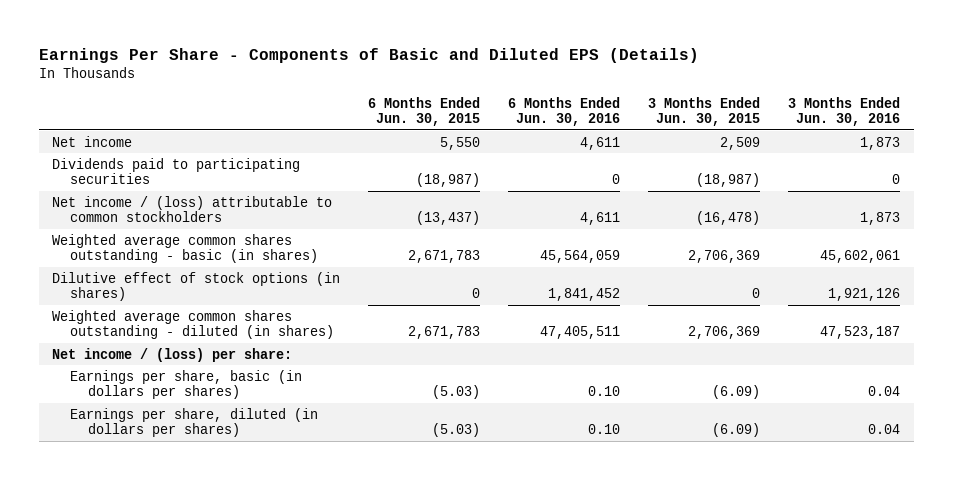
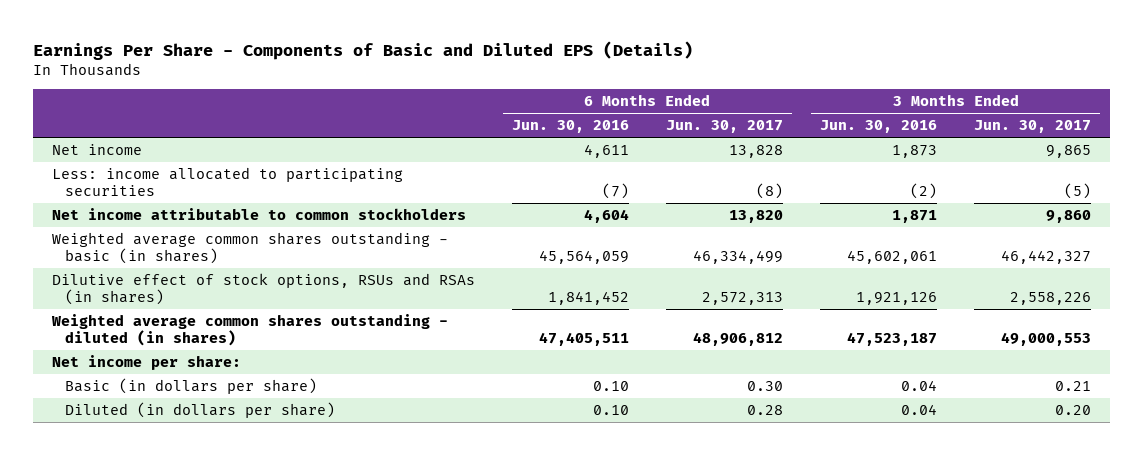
- | 6 Months Ended Jun. 30, 2015 | 6 Months Ended Jun. 30, 2016 | 3 Months Ended Jun. 30, 2015 | 3 Months Ended Jun. 30, 2016
+ | 6 Months Ended Jun. 30, 2016 | 6 Months Ended Jun. 30, 2017 | 3 Months Ended Jun. 30, 2016 | 3 Months Ended Jun. 30, 2017
- Dividends paid to participating securities | (18,987) | 0 | (18,987) | 0
- Net income / (loss) attributable to common stockholders | (13,437) | 4,611 | (16,478) | 1,873
+ Less: income allocated to participating securities | (7) | (8) | (2) | (5)
+ Net income attributable to common stockholders | 4,604 | 13,820 | 1,871 | 9,860
- Dilutive effect of stock options (in shares) | 0 | 1,841,452 | 0 | 1,921,126
+ Dilutive effect of stock options, RSUs and RSAs (in shares) | 1,841,452 | 2,572,313 | 1,921,126 | 2,558,226
- Net income / (loss) per share:
- Earnings per share, basic (in dollars per shares) | (5.03) | 0.10 | (6.09) | 0.04
- Earnings per share, diluted (in dollars per shares) | (5.03) | 0.10 | (6.09) | 0.04
+ Net income per share:
+ Basic (in dollars per share) | 0.10 | 0.30 | 0.04 | 0.21
+ Diluted (in dollars per share) | 0.10 | 0.28 | 0.04 | 0.20

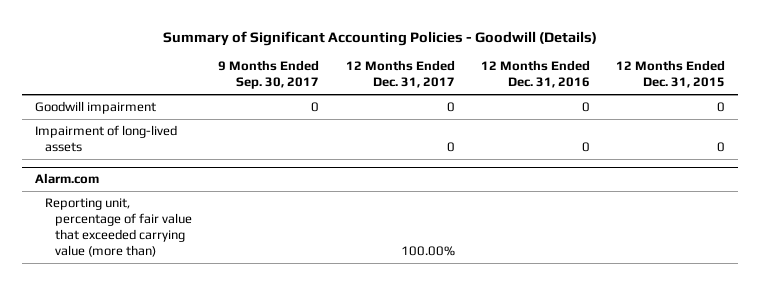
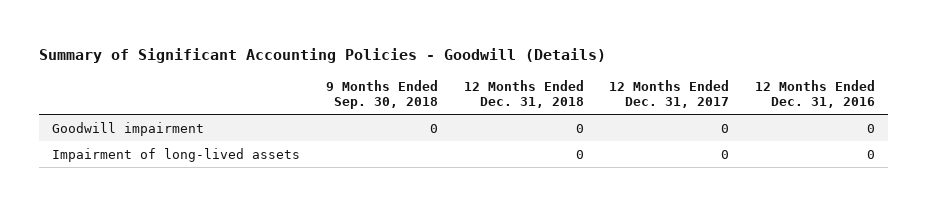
- | 9 Months Ended Sep. 30, 2017 | 12 Months Ended Dec. 31, 2017 | 12 Months Ended Dec. 31, 2016 | 12 Months Ended Dec. 31, 2015
+ | 9 Months Ended Sep. 30, 2018 | 12 Months Ended Dec. 31, 2018 | 12 Months Ended Dec. 31, 2017 | 12 Months Ended Dec. 31, 2016
- Alarm.com
- Reporting unit, percentage of fair value that exceeded carrying value (more than) | | 100.00% | |

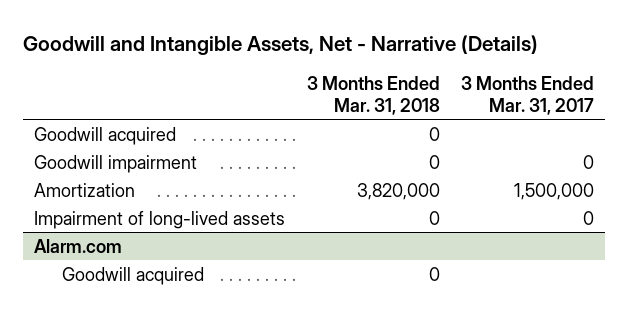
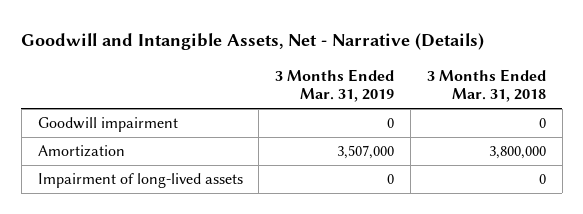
- | 3 Months Ended Mar. 31, 2018 | 3 Months Ended Mar. 31, 2017
+ | 3 Months Ended Mar. 31, 2019 | 3 Months Ended Mar. 31, 2018
- Goodwill acquired | 0 |
- Amortization | 3,820,000 | 1,500,000
+ Amortization | 3,507,000 | 3,800,000
- Alarm.com
- Goodwill acquired | 0 |

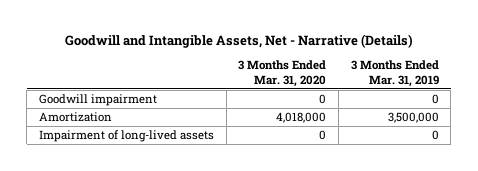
- | 3 Months Ended Mar. 31, 2019 | 3 Months Ended Mar. 31, 2018
+ | 3 Months Ended Mar. 31, 2020 | 3 Months Ended Mar. 31, 2019
- Amortization | 3,507,000 | 3,800,000
+ Amortization | 4,018,000 | 3,500,000

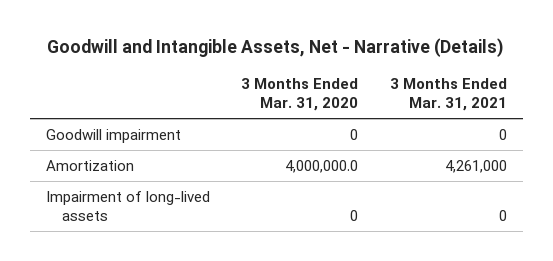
- | 3 Months Ended Mar. 31, 2020 | 3 Months Ended Mar. 31, 2019
+ | 3 Months Ended Mar. 31, 2020 | 3 Months Ended Mar. 31, 2021
- Amortization | 4,018,000 | 3,500,000
+ Amortization | 4,000,000.0 | 4,261,000

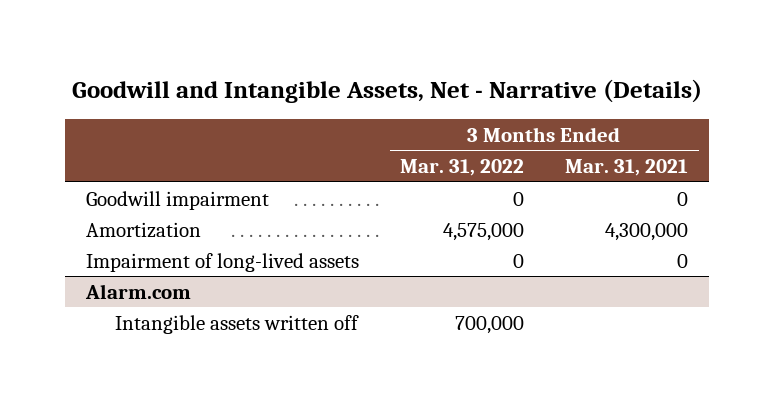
- | 3 Months Ended Mar. 31, 2020 | 3 Months Ended Mar. 31, 2021
+ | 3 Months Ended Mar. 31, 2022 | 3 Months Ended Mar. 31, 2021
- Amortization | 4,000,000.0 | 4,261,000
+ Amortization | 4,575,000 | 4,300,000
+ Alarm.com
+ Intangible assets written off | 700,000 |

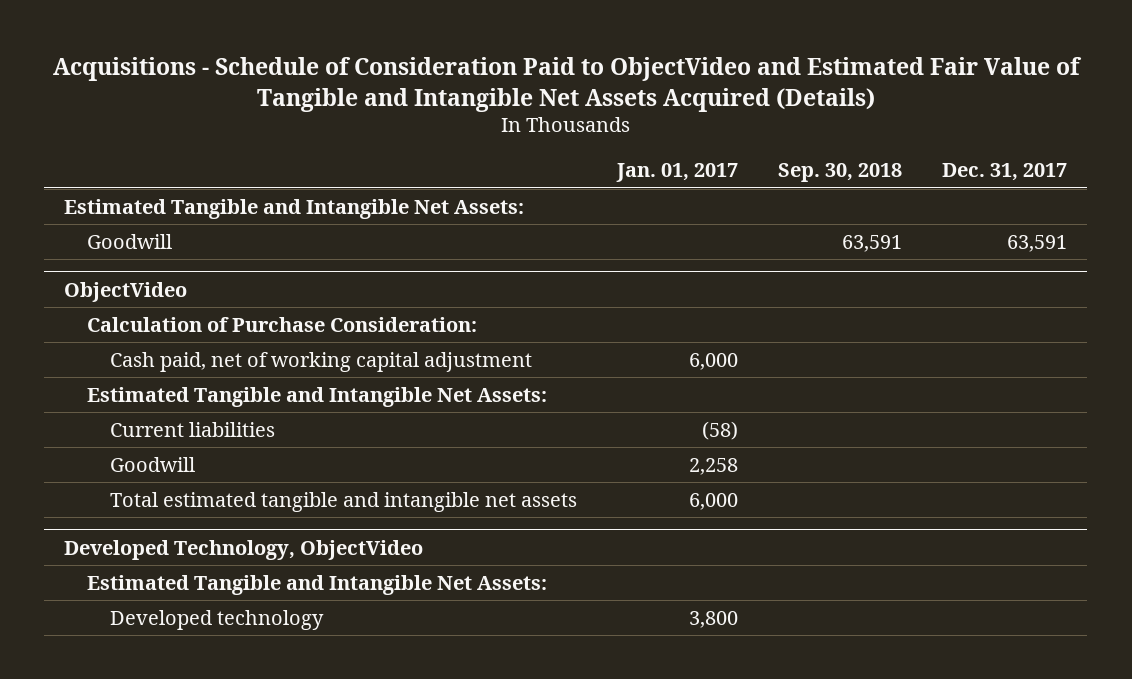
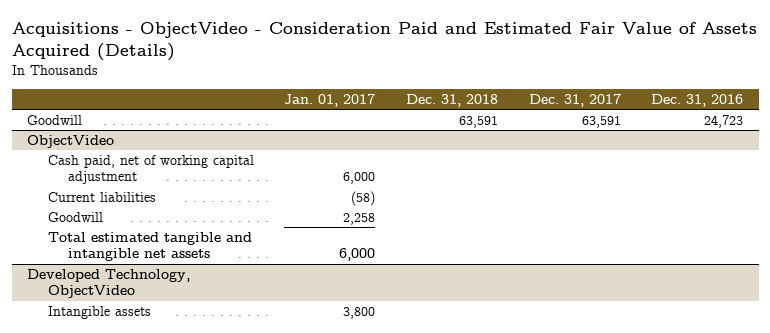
- Acquisitions - Schedule of Consideration Paid to ObjectVideo and Estimated Fair Value of Tangible and Intangible Net Assets Acquired (Details)
+ Acquisitions - ObjectVideo - Consideration Paid and Estimated Fair Value of Assets Acquired (Details)
- | Jan. 01, 2017 | Sep. 30, 2018 | Dec. 31, 2017
+ | Jan. 01, 2017 | Dec. 31, 2018 | Dec. 31, 2017 | Dec. 31, 2016
- Estimated Tangible and Intangible Net Assets:
@ ObjectVideo
- Calculation of Purchase Consideration:
- Estimated Tangible and Intangible Net Assets:
@ Developed Technology, ObjectVideo
- Estimated Tangible and Intangible Net Assets:
- Developed technology | 3,800 | |
+ Intangible assets | 3,800 | | |

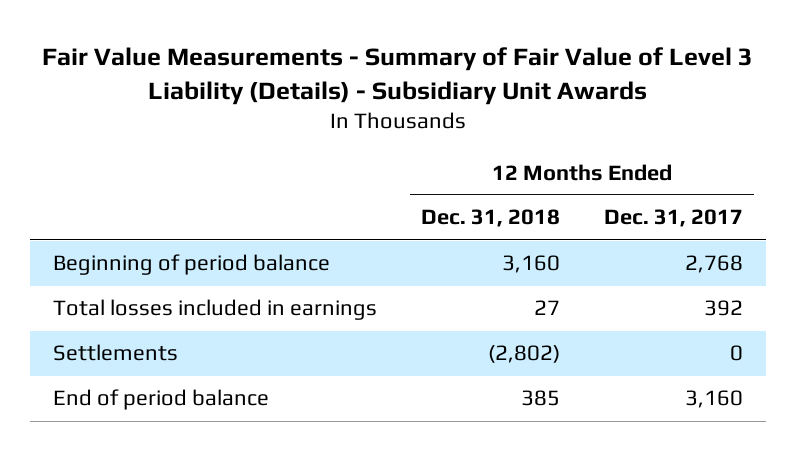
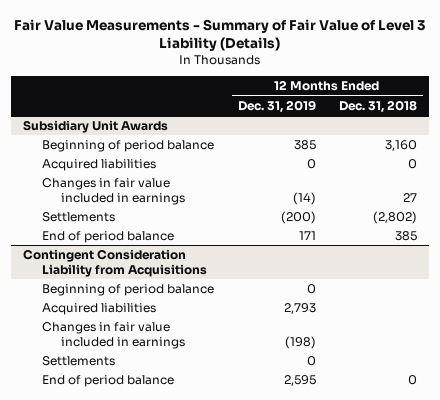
- Fair Value Measurements - Summary of Fair Value of Level 3 Liability (Details) - Subsidiary Unit Awards
+ Fair Value Measurements - Summary of Fair Value of Level 3 Liability (Details)
- | 12 Months Ended Dec. 31, 2018 | 12 Months Ended Dec. 31, 2017
+ | 12 Months Ended Dec. 31, 2019 | 12 Months Ended Dec. 31, 2018
+ Subsidiary Unit Awards
- Total losses included in earnings | 27 | 392
+ Acquired liabilities | 0 | 0
+ Changes in fair value included in earnings | (14) | 27
+ Contingent Consideration Liability from Acquisitions
+ Beginning of period balance | 0 |
+ Acquired liabilities | 2,793 |
+ Changes in fair value included in earnings | (198) |
+ Settlements | 0 |
+ End of period balance | 2,595 | 0

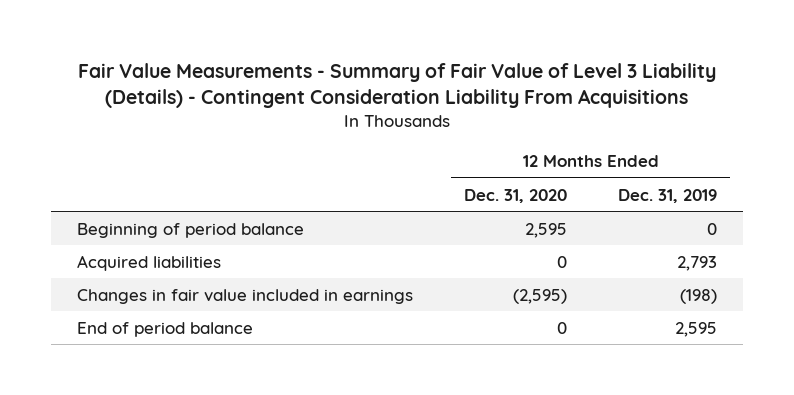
- Fair Value Measurements - Summary of Fair Value of Level 3 Liability (Details)
+ Fair Value Measurements - Summary of Fair Value of Level 3 Liability (Details) - Contingent Consideration Liability From Acquisitions
- | 12 Months Ended Dec. 31, 2019 | 12 Months Ended Dec. 31, 2018
+ | 12 Months Ended Dec. 31, 2020 | 12 Months Ended Dec. 31, 2019
- Subsidiary Unit Awards
- Beginning of period balance | 385 | 3,160
- Acquired liabilities | 0 | 0
- Changes in fair value included in earnings | (14) | 27
- Settlements | (200) | (2,802)
- End of period balance | 171 | 385
- Contingent Consideration Liability from Acquisitions
- Settlements | 0 |

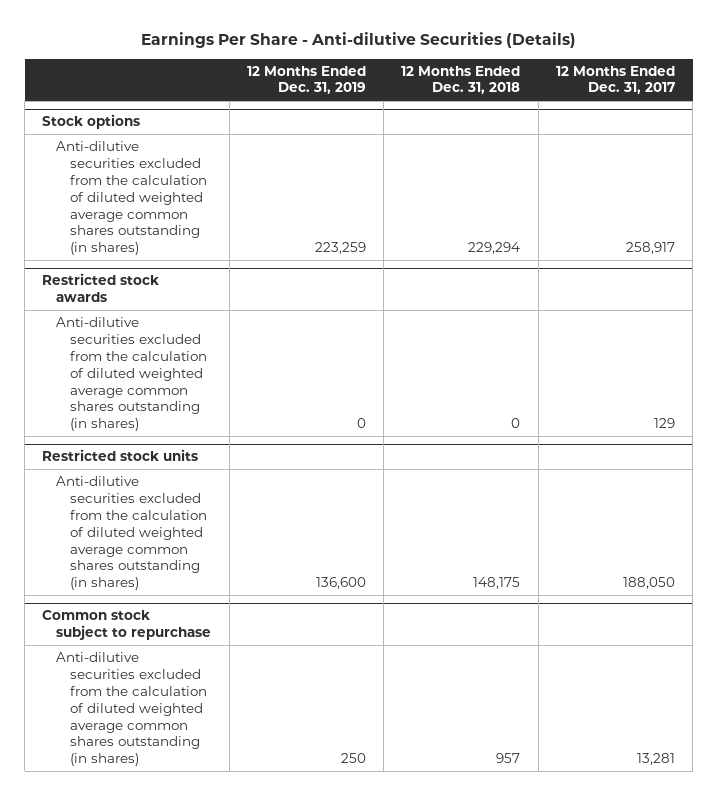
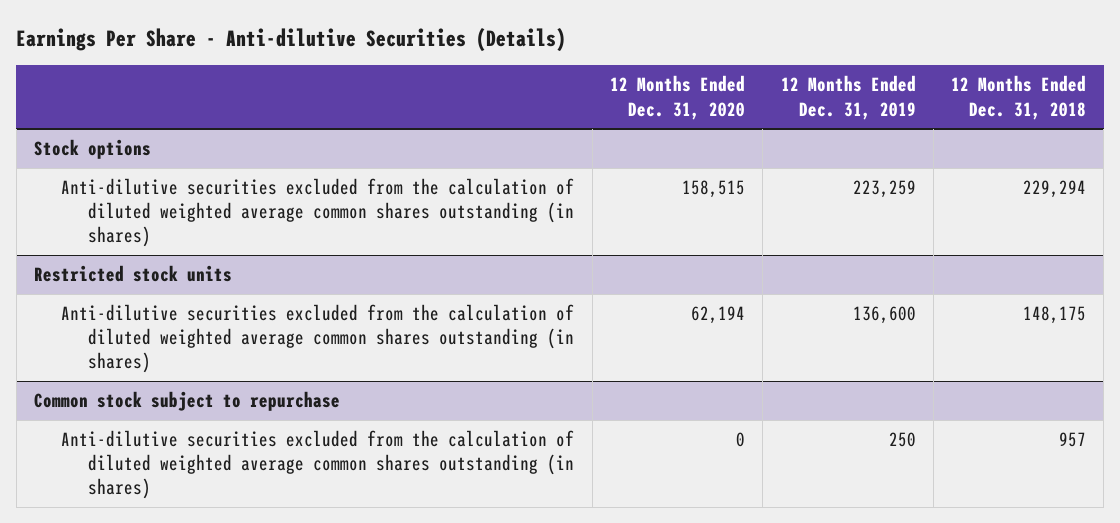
- | 12 Months Ended Dec. 31, 2019 | 12 Months Ended Dec. 31, 2018 | 12 Months Ended Dec. 31, 2017
+ | 12 Months Ended Dec. 31, 2020 | 12 Months Ended Dec. 31, 2019 | 12 Months Ended Dec. 31, 2018
- Restricted stock awards
- Anti-dilutive securities excluded from the calculation of diluted weighted average common shares outstanding (in shares) | 0 | 0 | 129

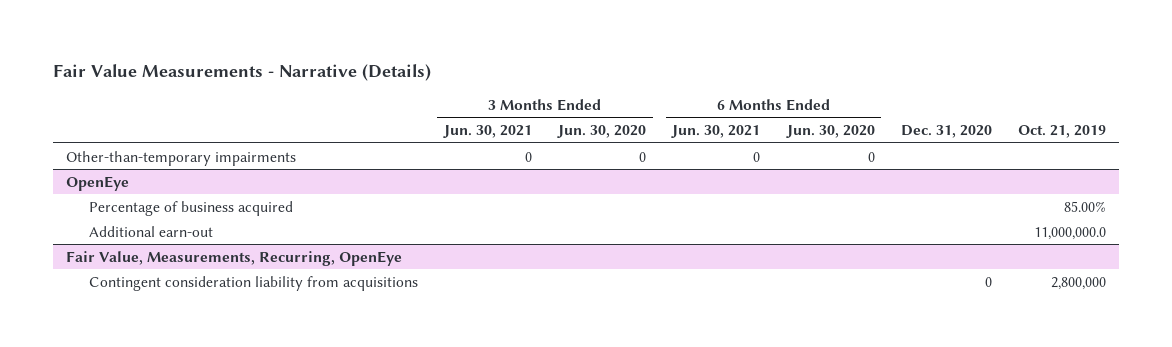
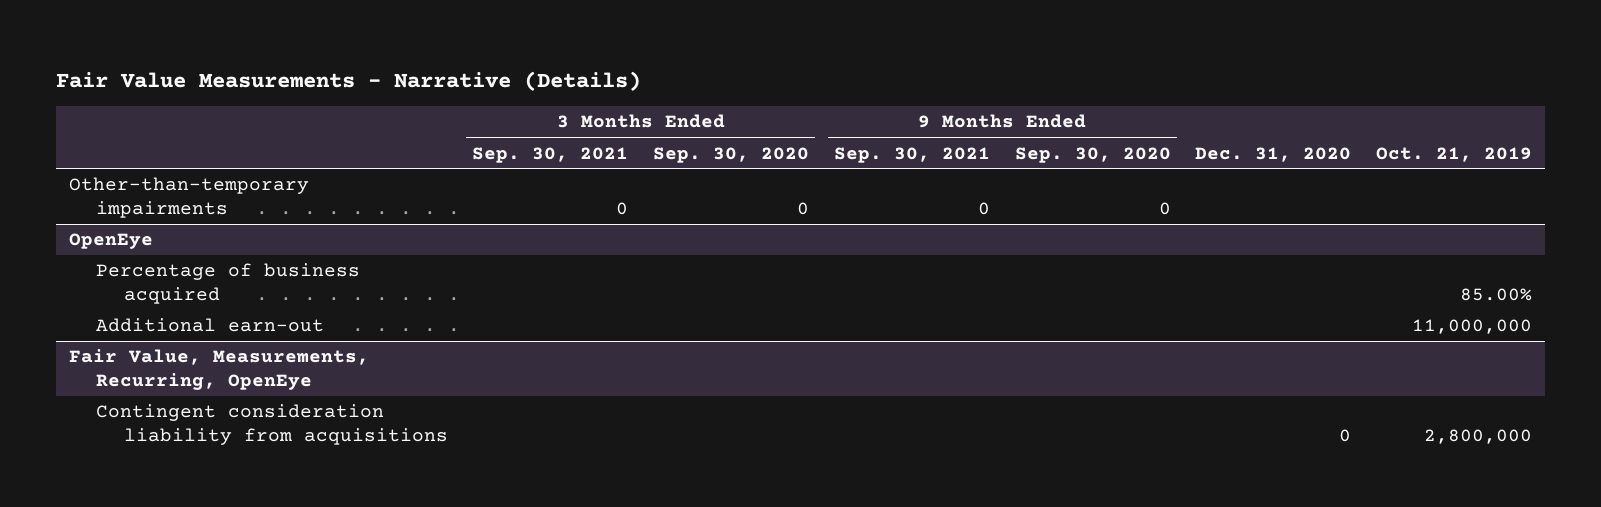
- | 3 Months Ended Jun. 30, 2021 | 3 Months Ended Jun. 30, 2020 | 6 Months Ended Jun. 30, 2021 | 6 Months Ended Jun. 30, 2020 | Dec. 31, 2020 | Oct. 21, 2019
+ | 3 Months Ended Sep. 30, 2021 | 3 Months Ended Sep. 30, 2020 | 9 Months Ended Sep. 30, 2021 | 9 Months Ended Sep. 30, 2020 | Dec. 31, 2020 | Oct. 21, 2019
@ OpenEye
- Additional earn-out | | | | | | 11,000,000.0
+ Additional earn-out | | | | | | 11,000,000

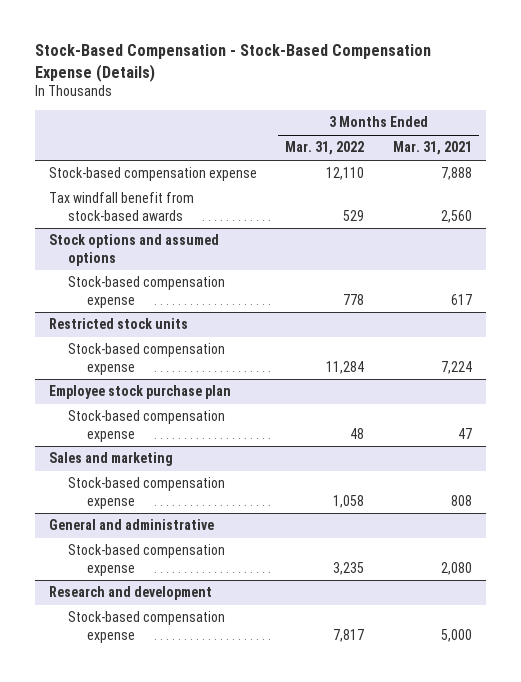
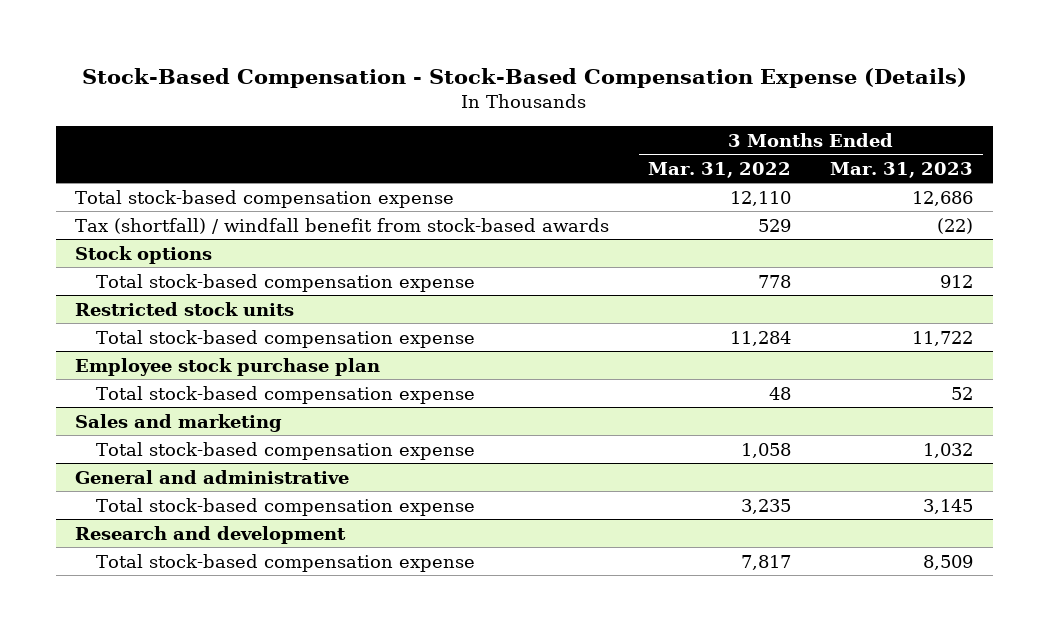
- | 3 Months Ended Mar. 31, 2022 | 3 Months Ended Mar. 31, 2021
+ | 3 Months Ended Mar. 31, 2022 | 3 Months Ended Mar. 31, 2023
- Stock-based compensation expense | 12,110 | 7,888
- Tax windfall benefit from stock-based awards | 529 | 2,560
- Stock options and assumed options
- Stock-based compensation expense | 778 | 617
+ Total stock-based compensation expense | 12,110 | 12,686
+ Tax (shortfall) / windfall benefit from stock-based awards | 529 | (22)
+ Stock options
+ Total stock-based compensation expense | 778 | 912
@ Restricted stock units
- Stock-based compensation expense | 11,284 | 7,224
+ Total stock-based compensation expense | 11,284 | 11,722
@ Employee stock purchase plan
- Stock-based compensation expense | 48 | 47
+ Total stock-based compensation expense | 48 | 52
@ Sales and marketing
- Stock-based compensation expense | 1,058 | 808
+ Total stock-based compensation expense | 1,058 | 1,032
@ General and administrative
- Stock-based compensation expense | 3,235 | 2,080
+ Total stock-based compensation expense | 3,235 | 3,145
@ Research and development
- Stock-based compensation expense | 7,817 | 5,000
+ Total stock-based compensation expense | 7,817 | 8,509

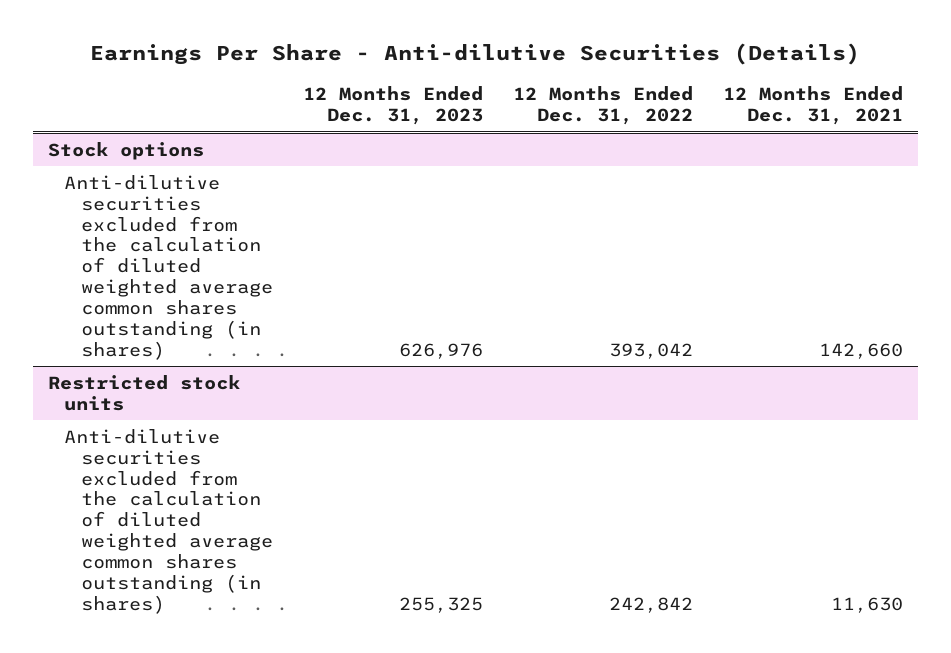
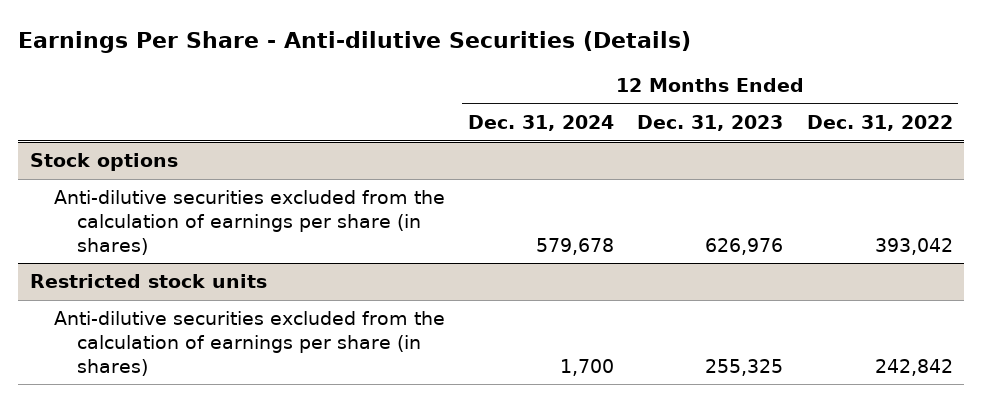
- | 12 Months Ended Dec. 31, 2023 | 12 Months Ended Dec. 31, 2022 | 12 Months Ended Dec. 31, 2021
+ | 12 Months Ended Dec. 31, 2024 | 12 Months Ended Dec. 31, 2023 | 12 Months Ended Dec. 31, 2022
@ Stock options
- Anti-dilutive securities excluded from the calculation of diluted weighted average common shares outstanding (in shares) | 626,976 | 393,042 | 142,660
+ Anti-dilutive securities excluded from the calculation of earnings per share (in shares) | 579,678 | 626,976 | 393,042
@ Restricted stock units
- Anti-dilutive securities excluded from the calculation of diluted weighted average common shares outstanding (in shares) | 255,325 | 242,842 | 11,630
+ Anti-dilutive securities excluded from the calculation of earnings per share (in shares) | 1,700 | 255,325 | 242,842

